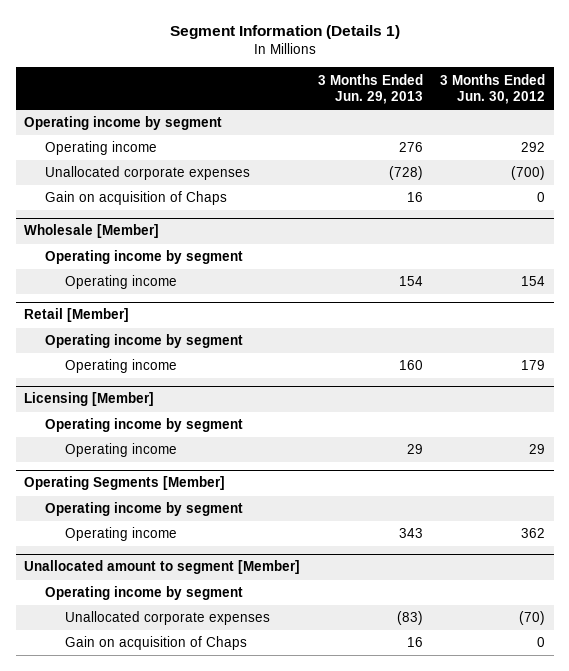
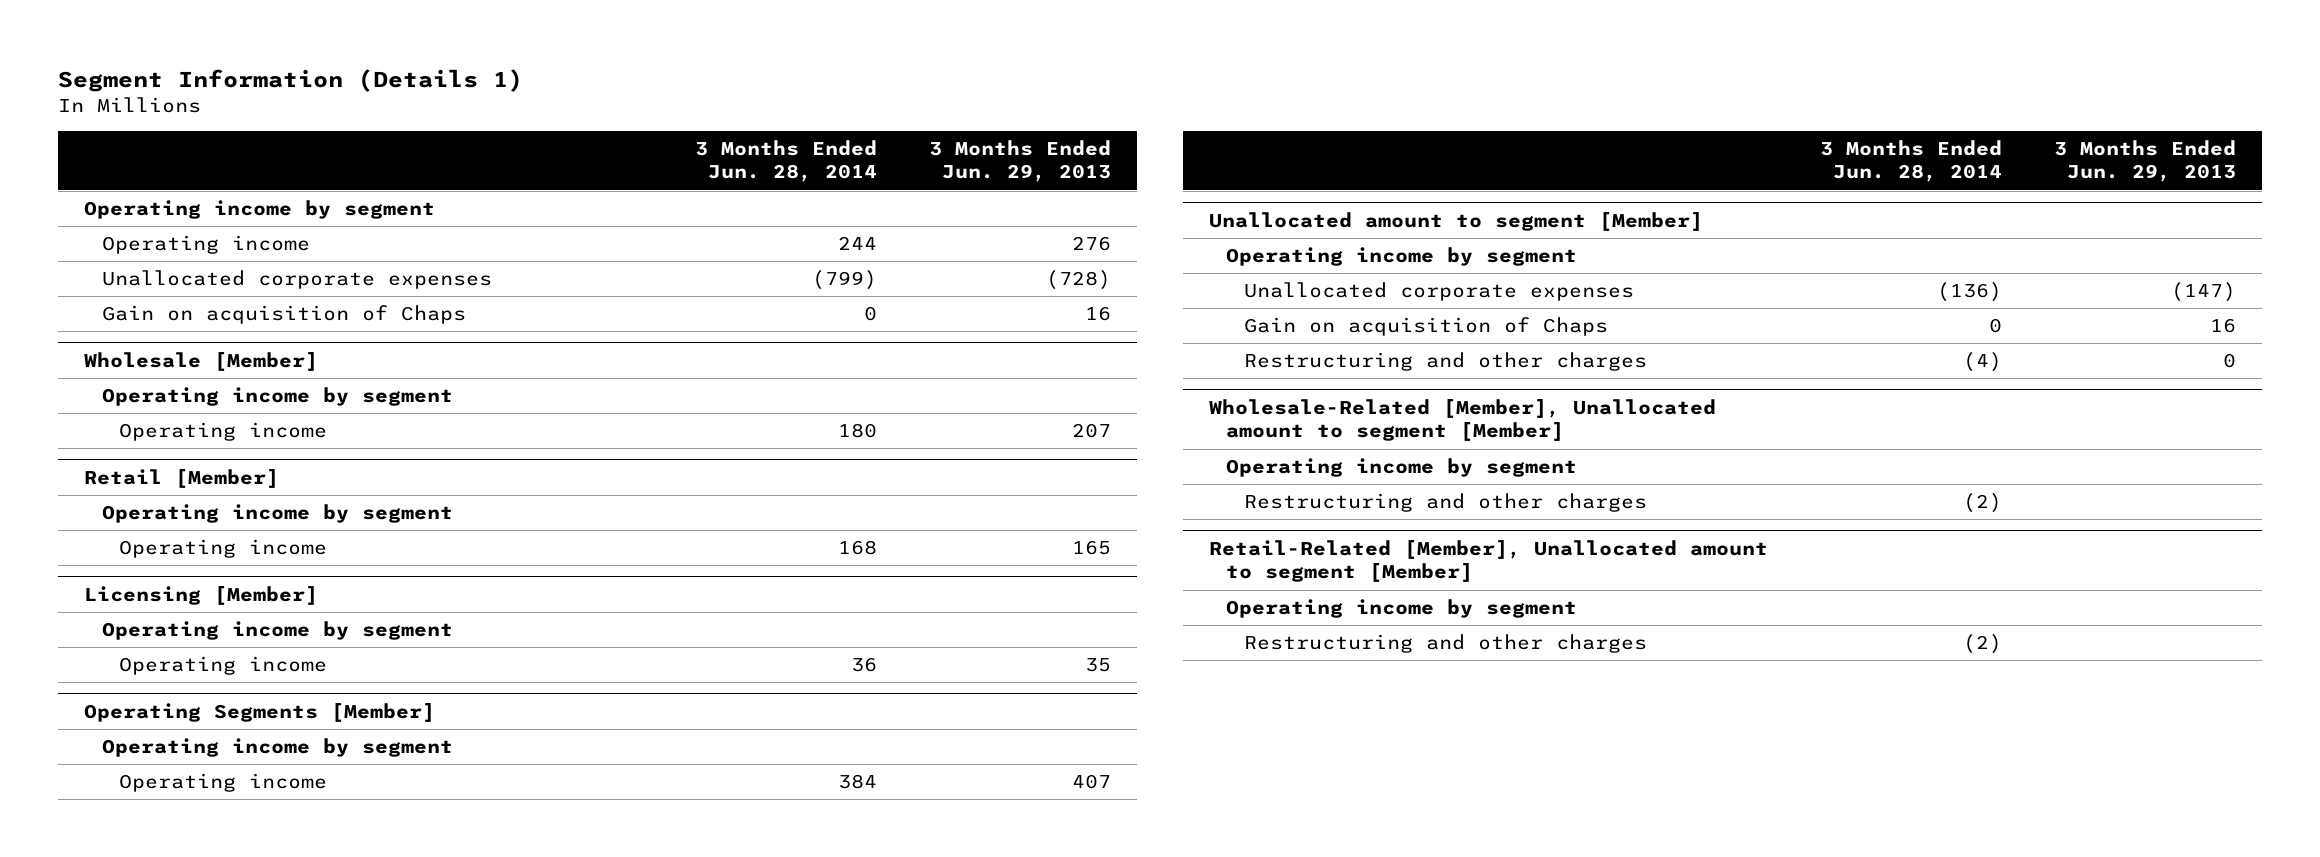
- | 3 Months Ended Jun. 29, 2013 | 3 Months Ended Jun. 30, 2012
+ | 3 Months Ended Jun. 28, 2014 | 3 Months Ended Jun. 29, 2013
@ Wholesale [Member]
- Operating income | 154 | 154
+ Operating income | 180 | 207
@ Retail [Member]
- Operating income | 160 | 179
+ Operating income | 168 | 165
@ Licensing [Member]
- Operating income | 29 | 29
+ Operating income | 36 | 35
@ Operating Segments [Member]
- Operating income | 343 | 362
+ Operating income | 384 | 407
@ Unallocated amount to segment [Member]
- Unallocated corporate expenses | (83) | (70)
+ Unallocated corporate expenses | (136) | (147)
+ Restructuring and other charges | (4) | 0
+ Wholesale-Related [Member], Unallocated amount to segment [Member]
+ Operating income by segment
+ Restructuring and other charges | (2) |
+ Retail-Related [Member], Unallocated amount to segment [Member]
+ Operating income by segment
+ Restructuring and other charges | (2) |

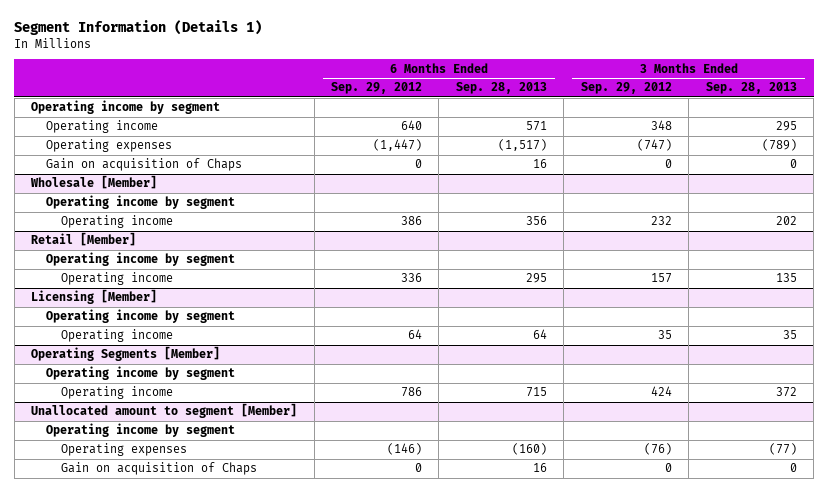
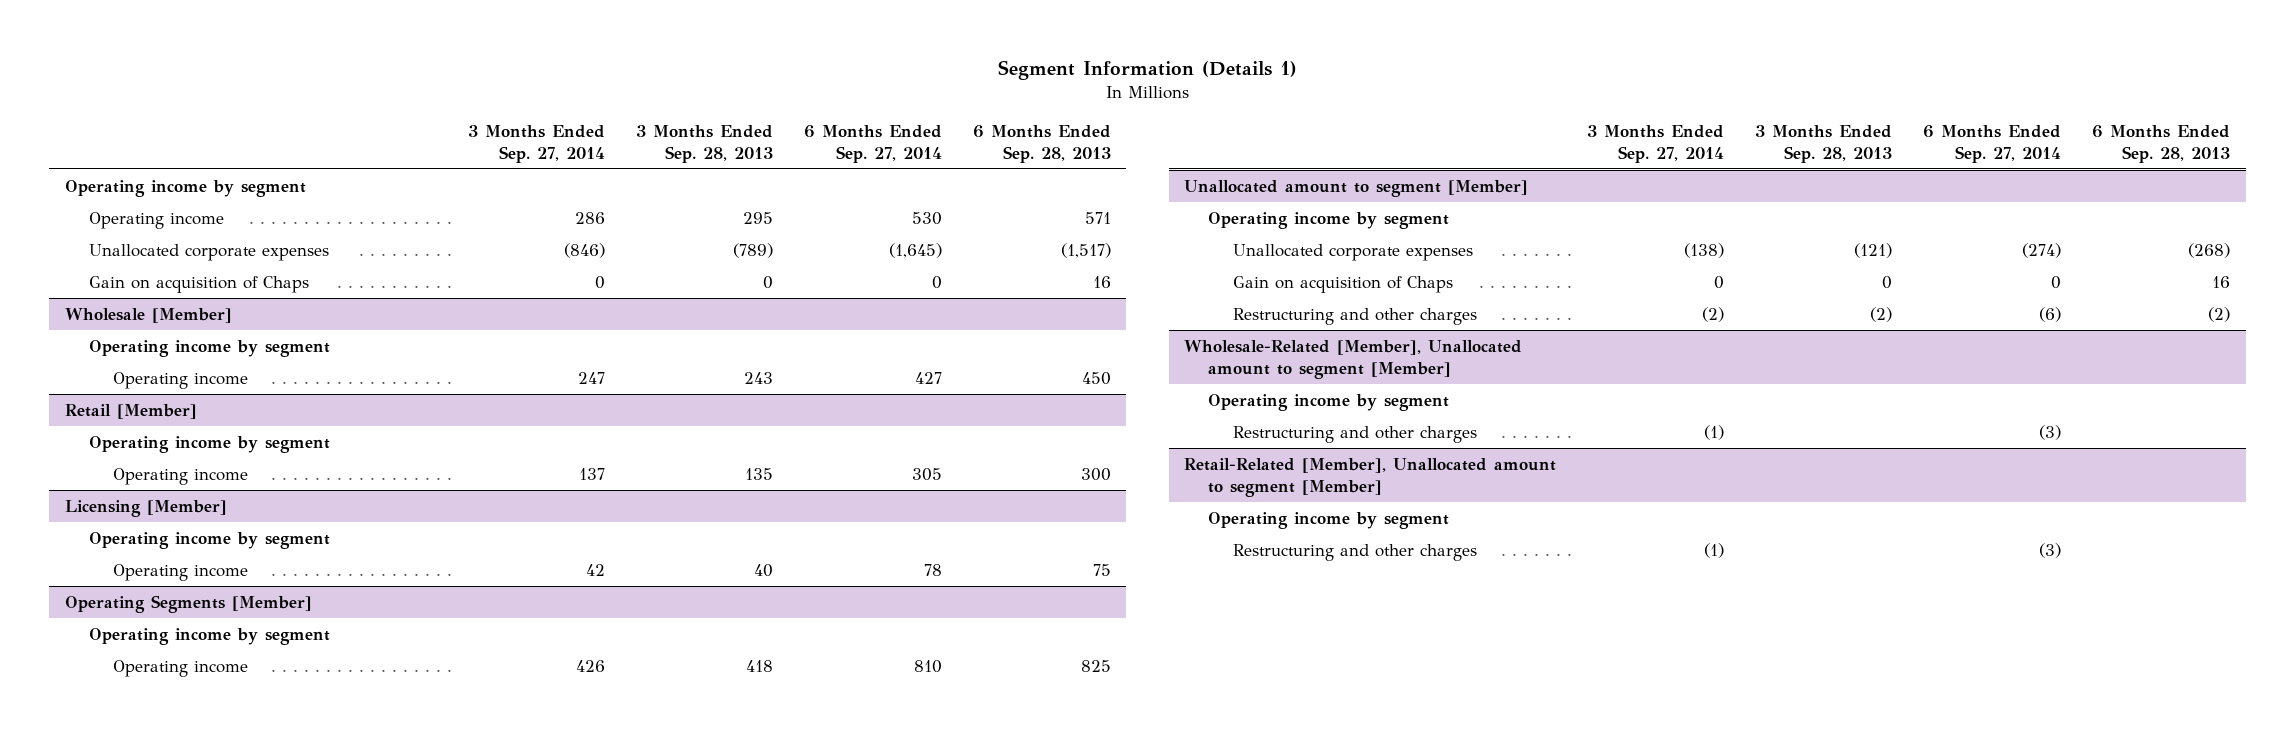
- | 6 Months Ended Sep. 29, 2012 | 6 Months Ended Sep. 28, 2013 | 3 Months Ended Sep. 29, 2012 | 3 Months Ended Sep. 28, 2013
+ | 3 Months Ended Sep. 27, 2014 | 3 Months Ended Sep. 28, 2013 | 6 Months Ended Sep. 27, 2014 | 6 Months Ended Sep. 28, 2013
- Operating expenses | (1,447) | (1,517) | (747) | (789)
+ Unallocated corporate expenses | (846) | (789) | (1,645) | (1,517)
@ Wholesale [Member]
- Operating income | 386 | 356 | 232 | 202
+ Operating income | 247 | 243 | 427 | 450
@ Retail [Member]
- Operating income | 336 | 295 | 157 | 135
+ Operating income | 137 | 135 | 305 | 300
@ Licensing [Member]
- Operating income | 64 | 64 | 35 | 35
+ Operating income | 42 | 40 | 78 | 75
@ Operating Segments [Member]
- Operating income | 786 | 715 | 424 | 372
+ Operating income | 426 | 418 | 810 | 825
@ Unallocated amount to segment [Member]
- Operating expenses | (146) | (160) | (76) | (77)
+ Unallocated corporate expenses | (138) | (121) | (274) | (268)
+ Restructuring and other charges | (2) | (2) | (6) | (2)
+ Wholesale-Related [Member], Unallocated amount to segment [Member]
+ Operating income by segment
+ Restructuring and other charges | (1) | | (3) |
+ Retail-Related [Member], Unallocated amount to segment [Member]
+ Operating income by segment
+ Restructuring and other charges | (1) | | (3) |

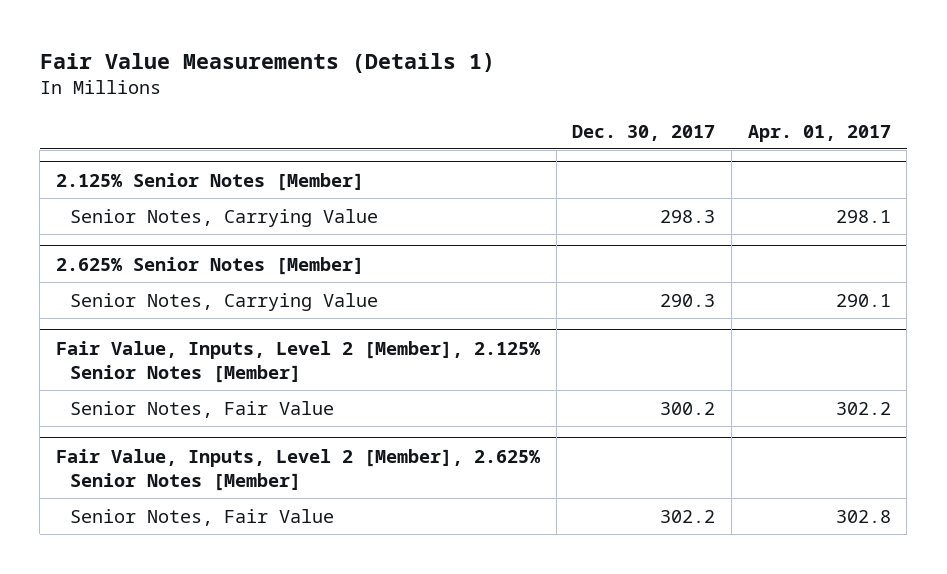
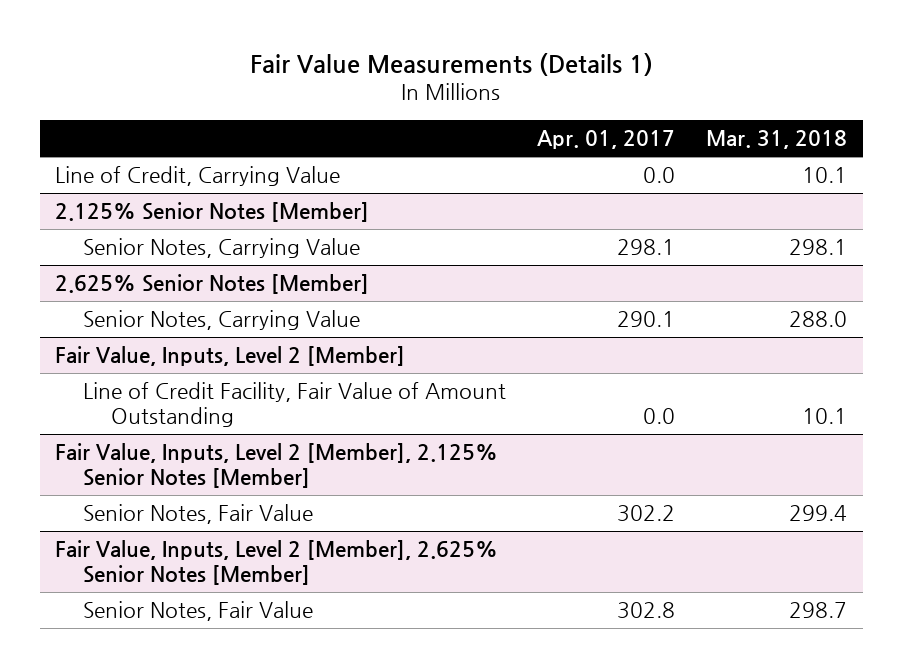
- | Dec. 30, 2017 | Apr. 01, 2017
+ | Apr. 01, 2017 | Mar. 31, 2018
+ Line of Credit, Carrying Value | 0.0 | 10.1
+ Fair Value, Inputs, Level 2 [Member]
+ Line of Credit Facility, Fair Value of Amount Outstanding | 0.0 | 10.1

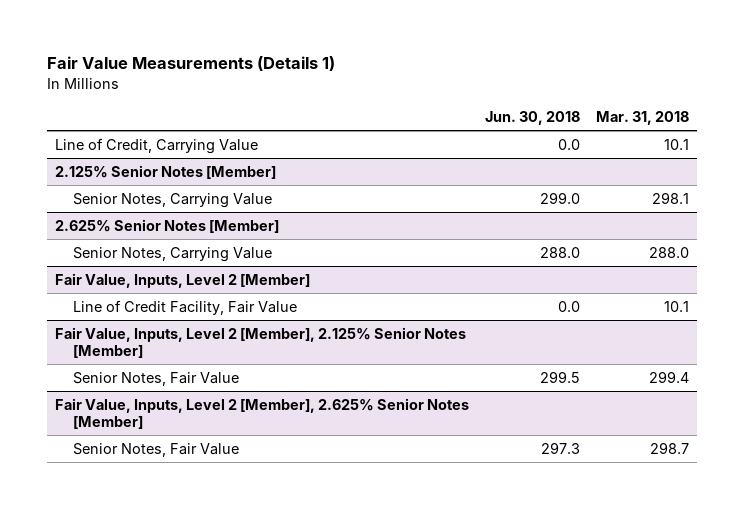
- | Apr. 01, 2017 | Mar. 31, 2018
+ | Jun. 30, 2018 | Mar. 31, 2018
@ Fair Value, Inputs, Level 2 [Member]
- Line of Credit Facility, Fair Value of Amount Outstanding | 0.0 | 10.1
+ Line of Credit Facility, Fair Value | 0.0 | 10.1

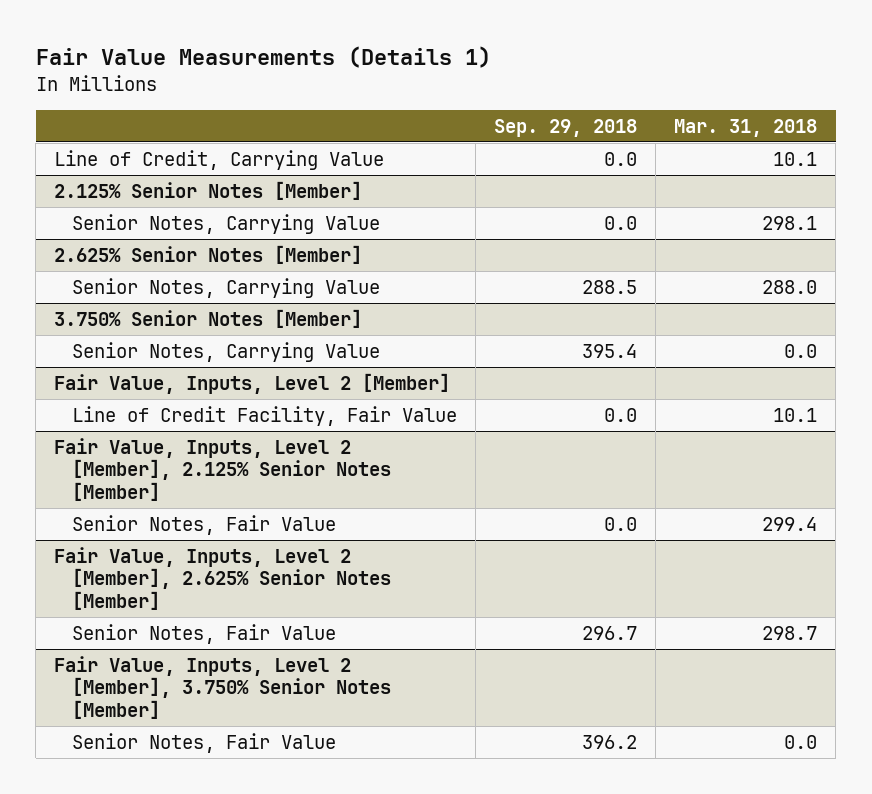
- | Jun. 30, 2018 | Mar. 31, 2018
+ | Sep. 29, 2018 | Mar. 31, 2018
+ 3.750% Senior Notes [Member]
+ Senior Notes, Carrying Value | 395.4 | 0.0
+ Fair Value, Inputs, Level 2 [Member], 3.750% Senior Notes [Member]
+ Senior Notes, Fair Value | 396.2 | 0.0

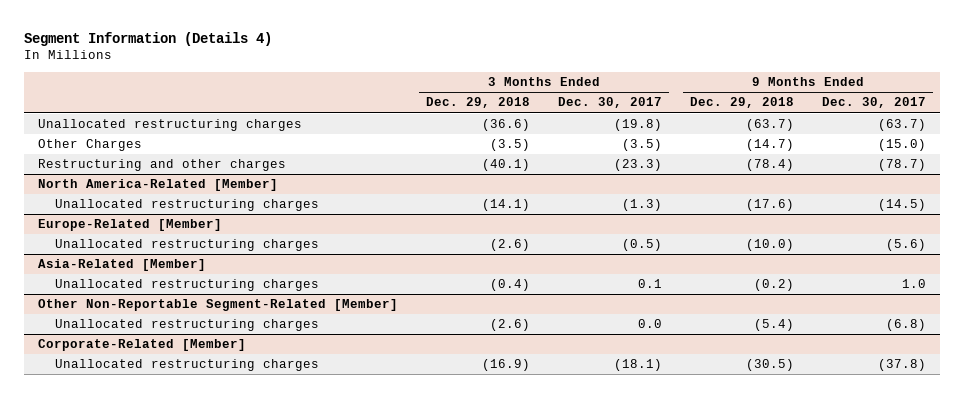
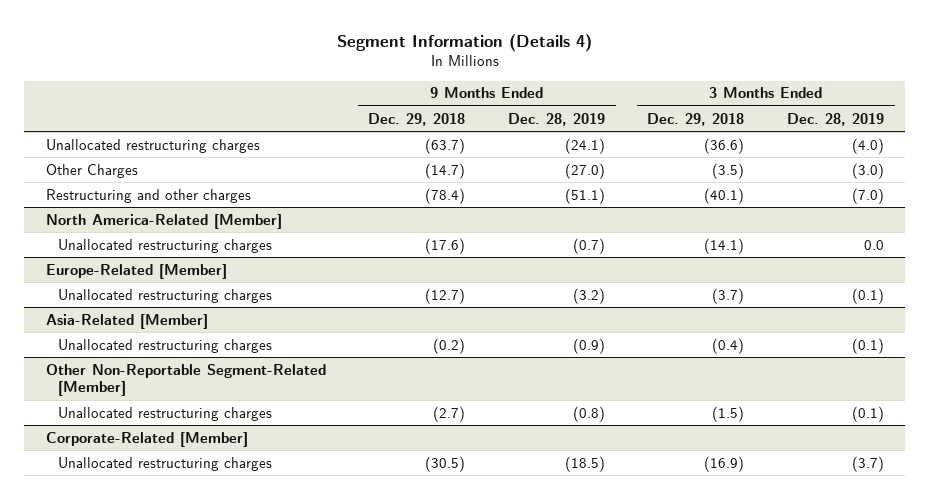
- | 3 Months Ended Dec. 29, 2018 | 3 Months Ended Dec. 30, 2017 | 9 Months Ended Dec. 29, 2018 | 9 Months Ended Dec. 30, 2017
+ | 9 Months Ended Dec. 29, 2018 | 9 Months Ended Dec. 28, 2019 | 3 Months Ended Dec. 29, 2018 | 3 Months Ended Dec. 28, 2019
@ Europe-Related [Member]
- Unallocated restructuring charges | (2.6) | (0.5) | (10.0) | (5.6)
+ Unallocated restructuring charges | (12.7) | (3.2) | (3.7) | (0.1)
@ Other Non-Reportable Segment-Related [Member]
- Unallocated restructuring charges | (2.6) | 0.0 | (5.4) | (6.8)
+ Unallocated restructuring charges | (2.7) | (0.8) | (1.5) | (0.1)

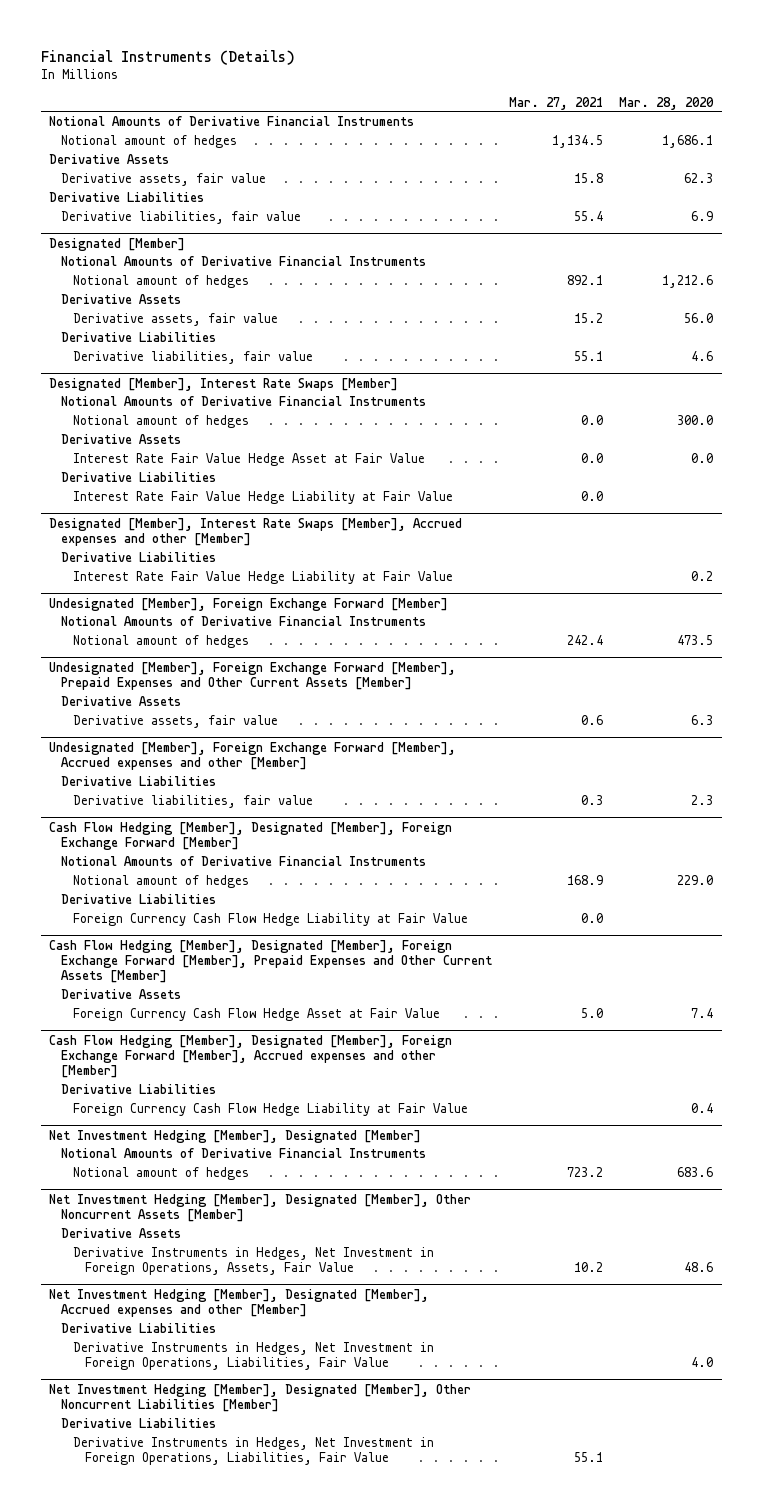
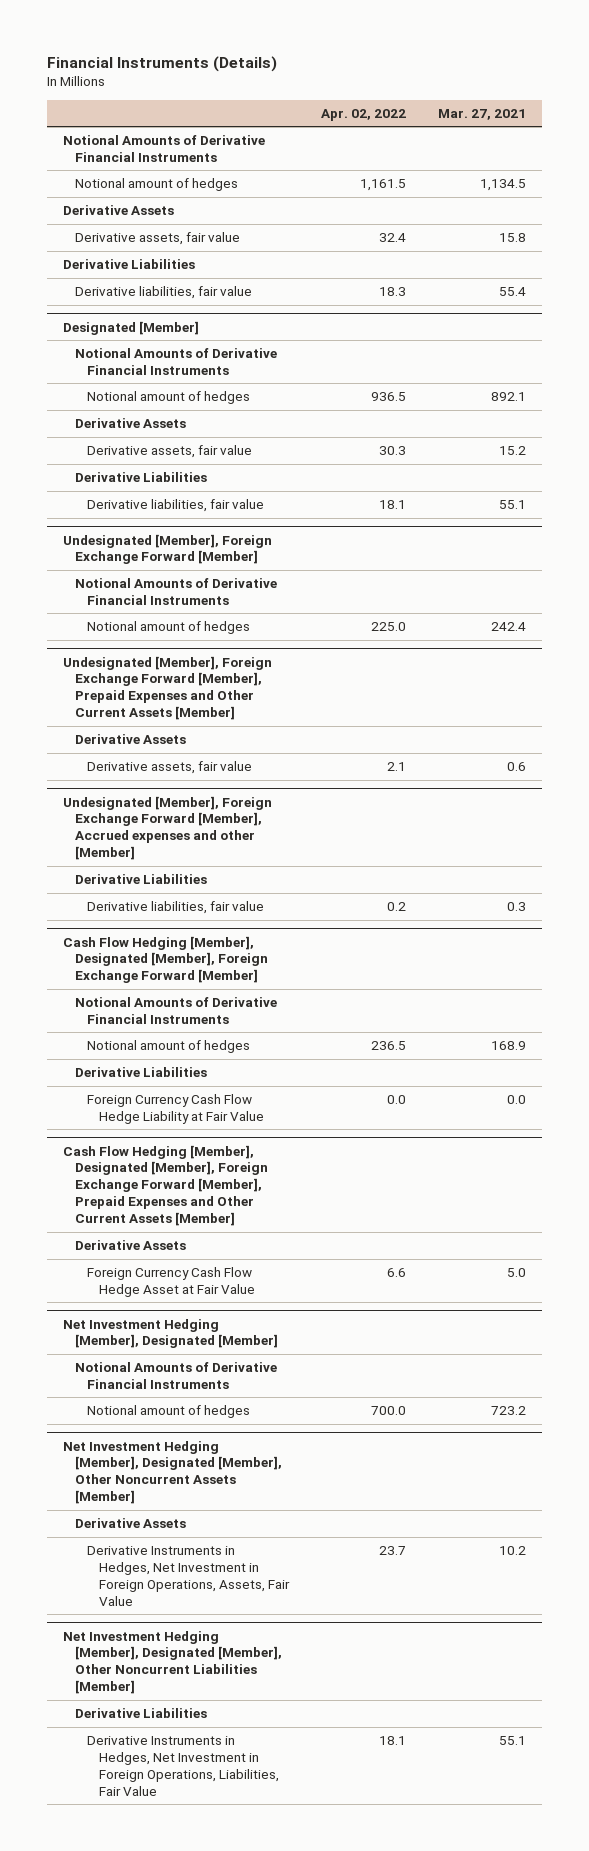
- | Mar. 27, 2021 | Mar. 28, 2020
+ | Apr. 02, 2022 | Mar. 27, 2021
- Designated [Member], Interest Rate Swaps [Member]
- Notional Amounts of Derivative Financial Instruments
- Notional amount of hedges | 0.0 | 300.0
- Derivative Assets
- Interest Rate Fair Value Hedge Asset at Fair Value | 0.0 | 0.0
- Derivative Liabilities
- Interest Rate Fair Value Hedge Liability at Fair Value | 0.0 |
- Designated [Member], Interest Rate Swaps [Member], Accrued expenses and other [Member]
- Derivative Liabilities
- Interest Rate Fair Value Hedge Liability at Fair Value | | 0.2
- Cash Flow Hedging [Member], Designated [Member], Foreign Exchange Forward [Member], Accrued expenses and other [Member]
- Derivative Liabilities
- Foreign Currency Cash Flow Hedge Liability at Fair Value | | 0.4
- Net Investment Hedging [Member], Designated [Member], Accrued expenses and other [Member]
- Derivative Liabilities
- Derivative Instruments in Hedges, Net Investment in Foreign Operations, Liabilities, Fair Value | | 4.0

